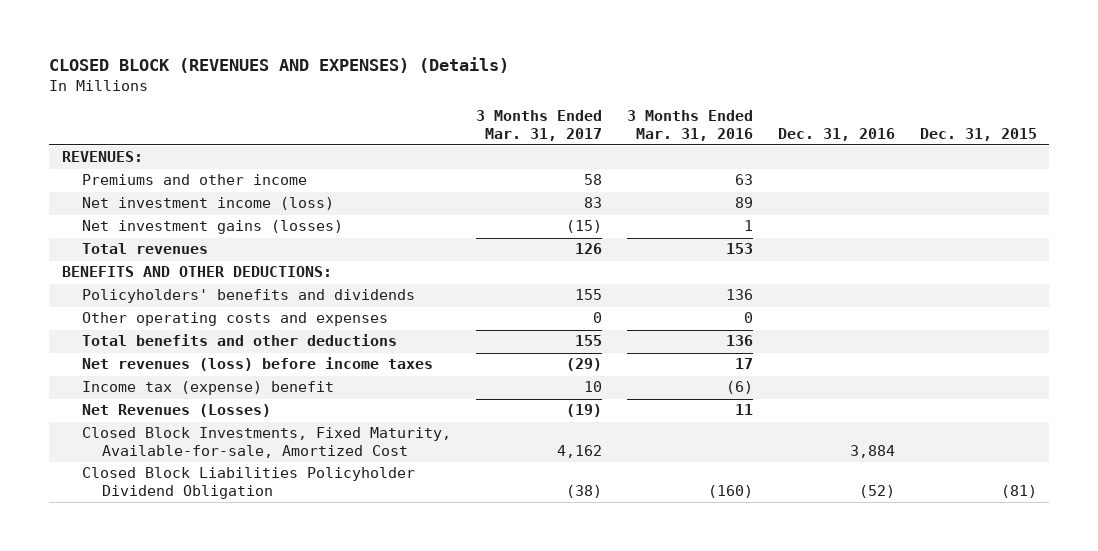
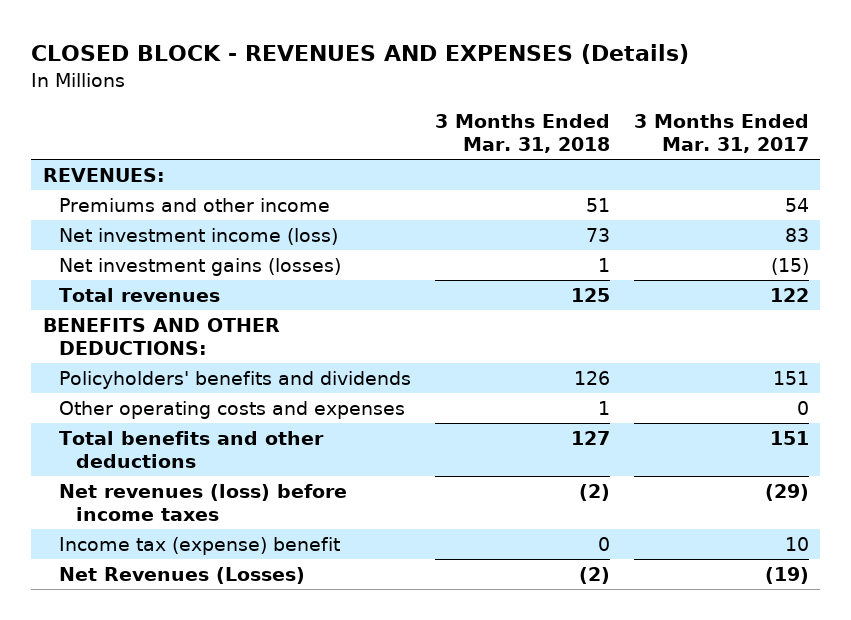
- CLOSED BLOCK (REVENUES AND EXPENSES) (Details)
+ CLOSED BLOCK - REVENUES AND EXPENSES (Details)
- | 3 Months Ended Mar. 31, 2017 | 3 Months Ended Mar. 31, 2016 | Dec. 31, 2016 | Dec. 31, 2015
+ | 3 Months Ended Mar. 31, 2018 | 3 Months Ended Mar. 31, 2017
- Premiums and other income | 58 | 63 | |
+ Premiums and other income | 51 | 54
- Total revenues | 126 | 153 | |
+ Total revenues | 125 | 122
- Policyholders' benefits and dividends | 155 | 136 | |
+ Policyholders' benefits and dividends | 126 | 151
- Total benefits and other deductions | 155 | 136 | |
+ Total benefits and other deductions | 127 | 151
- Closed Block Investments, Fixed Maturity, Available-for-sale, Amortized Cost | 4,162 | | 3,884 |
- Closed Block Liabilities Policyholder Dividend Obligation | (38) | (160) | (52) | (81)

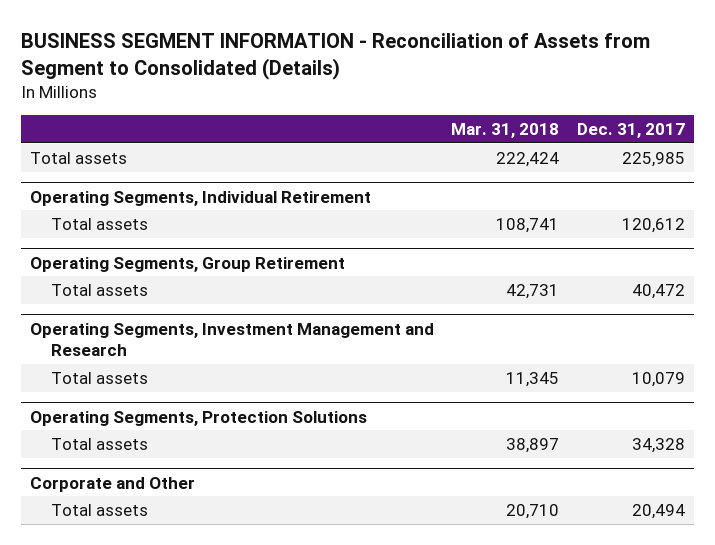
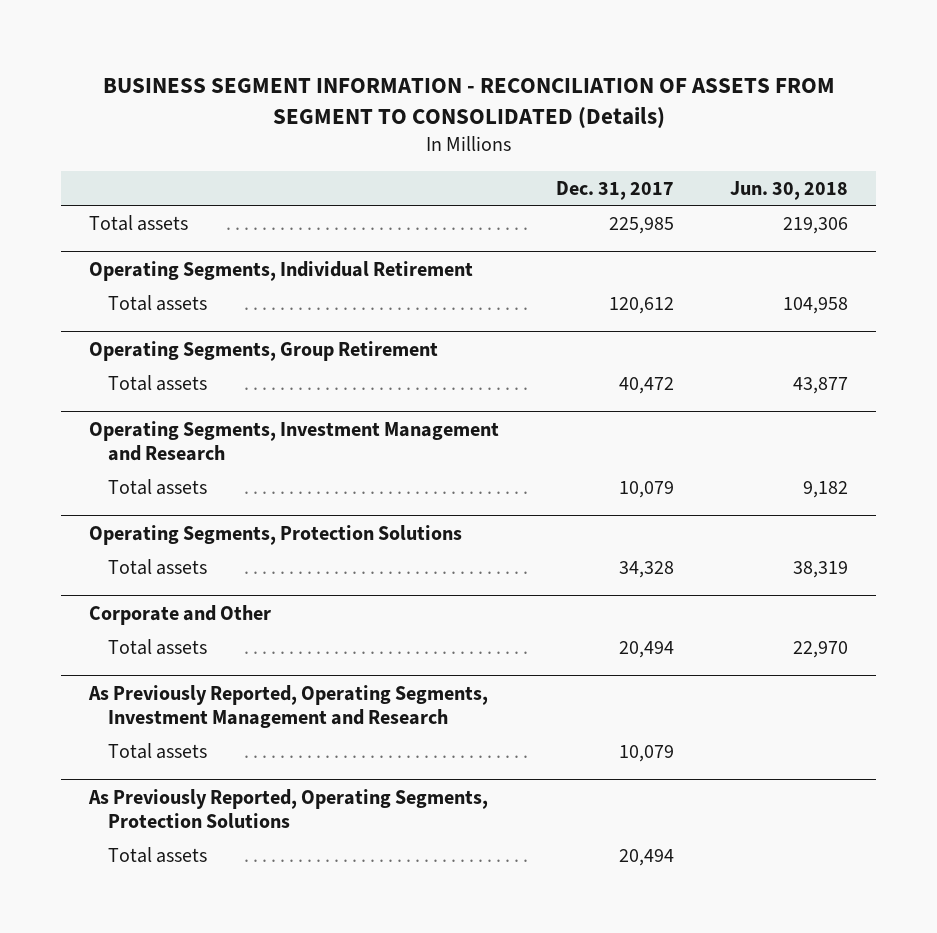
- BUSINESS SEGMENT INFORMATION - Reconciliation of Assets from Segment to Consolidated (Details)
+ BUSINESS SEGMENT INFORMATION - RECONCILIATION OF ASSETS FROM SEGMENT TO CONSOLIDATED (Details)
- | Mar. 31, 2018 | Dec. 31, 2017
+ | Dec. 31, 2017 | Jun. 30, 2018
+ As Previously Reported, Operating Segments, Investment Management and Research
+ Total assets | 10,079 |
+ As Previously Reported, Operating Segments, Protection Solutions
+ Total assets | 20,494 |

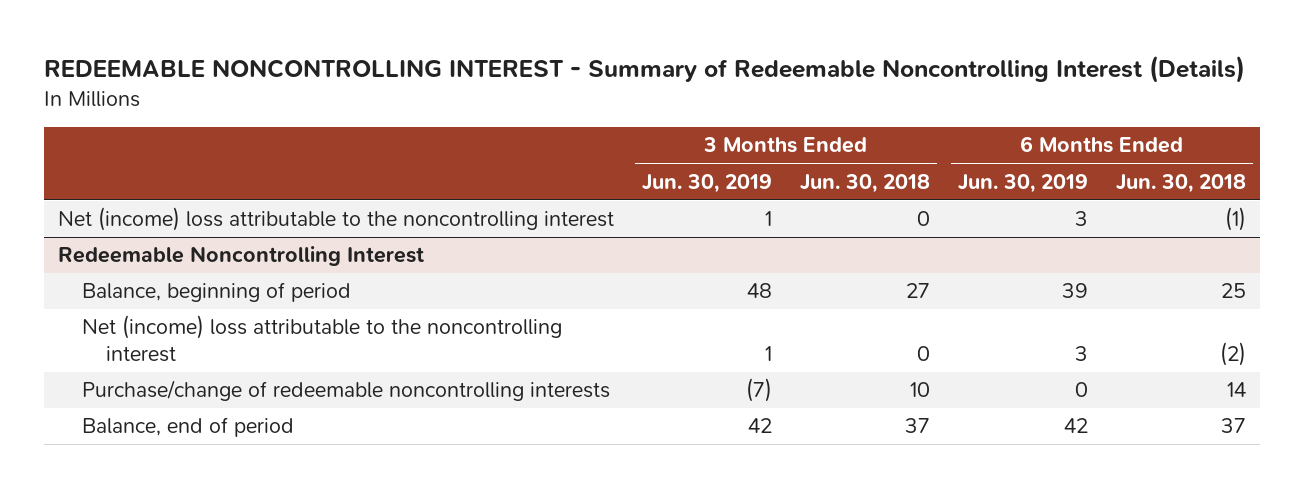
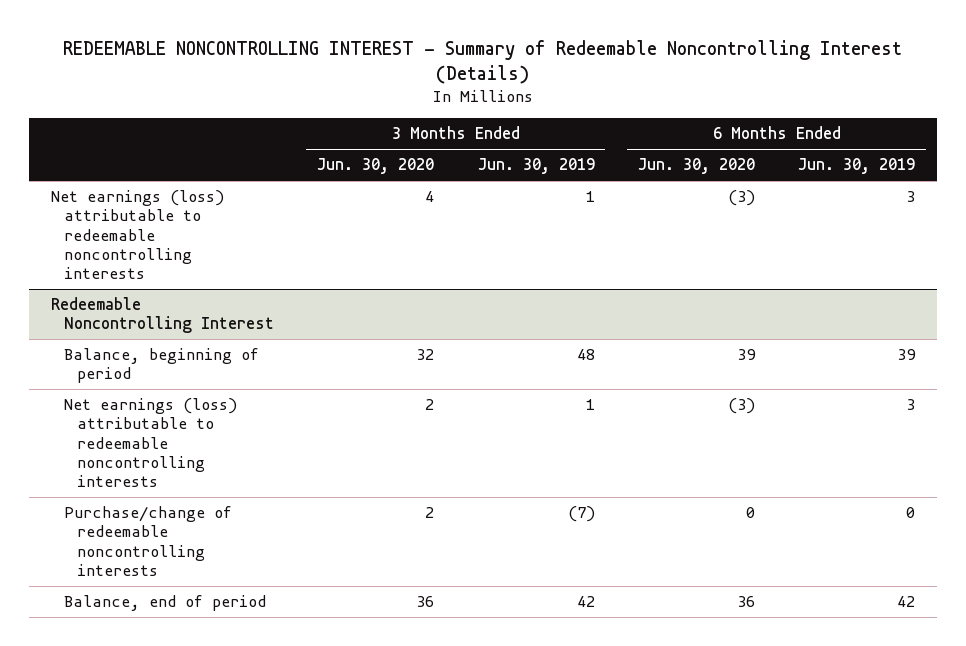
- | 3 Months Ended Jun. 30, 2019 | 3 Months Ended Jun. 30, 2018 | 6 Months Ended Jun. 30, 2019 | 6 Months Ended Jun. 30, 2018
+ | 3 Months Ended Jun. 30, 2020 | 3 Months Ended Jun. 30, 2019 | 6 Months Ended Jun. 30, 2020 | 6 Months Ended Jun. 30, 2019
- Net (income) loss attributable to the noncontrolling interest | 1 | 0 | 3 | (1)
+ Net earnings (loss) attributable to redeemable noncontrolling interests | 4 | 1 | (3) | 3
@ Redeemable Noncontrolling Interest
- Net (income) loss attributable to the noncontrolling interest | 1 | 0 | 3 | (2)
+ Net earnings (loss) attributable to redeemable noncontrolling interests | 2 | 1 | (3) | 3

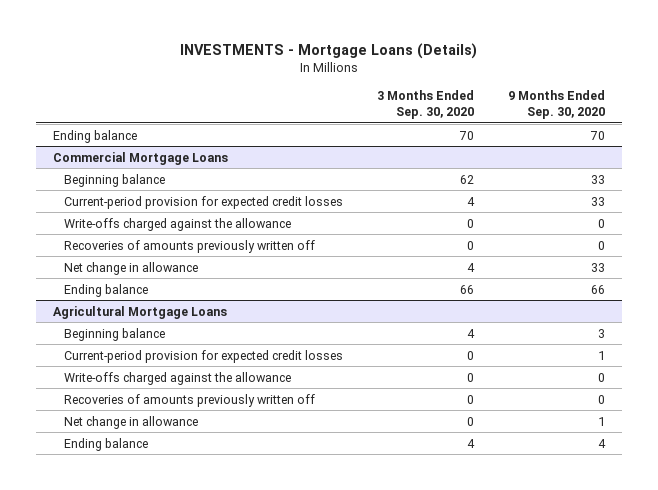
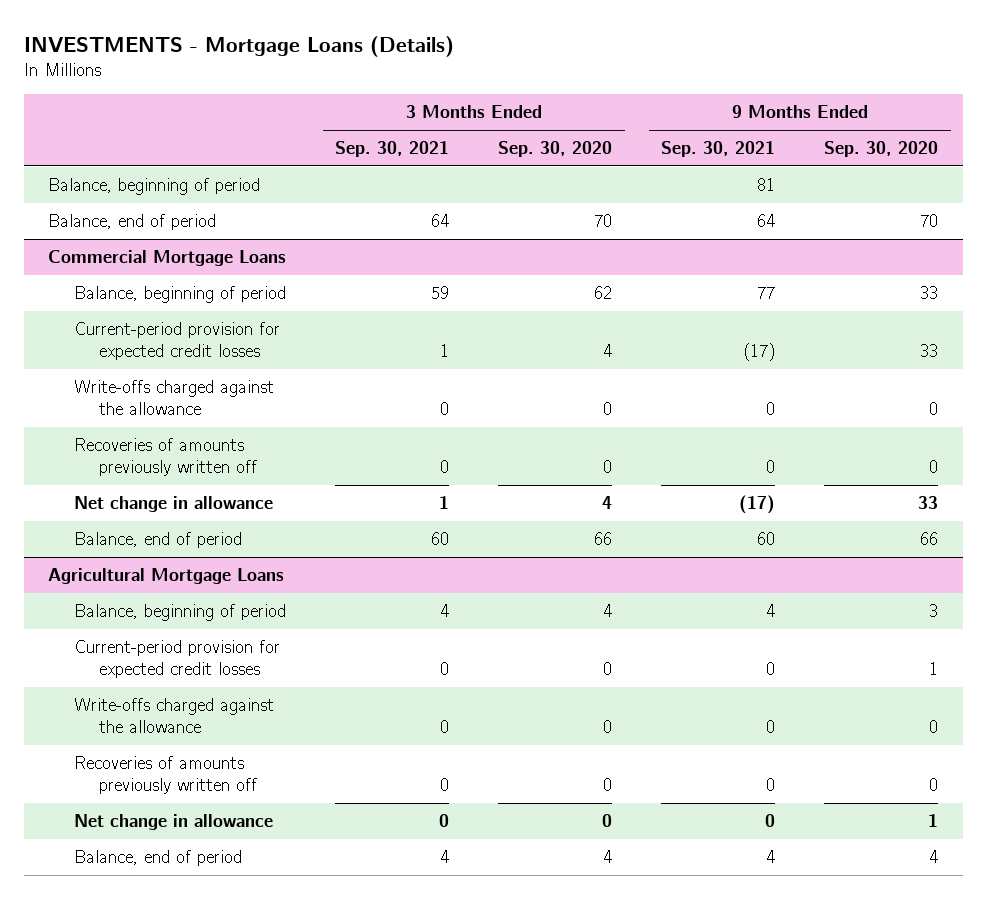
- | 3 Months Ended Sep. 30, 2020 | 9 Months Ended Sep. 30, 2020
+ | 3 Months Ended Sep. 30, 2021 | 3 Months Ended Sep. 30, 2020 | 9 Months Ended Sep. 30, 2021 | 9 Months Ended Sep. 30, 2020
- Ending balance | 70 | 70
+ Balance, beginning of period | | | 81 |
+ Balance, end of period | 64 | 70 | 64 | 70
@ Commercial Mortgage Loans
- Beginning balance | 62 | 33
+ Balance, beginning of period | 59 | 62 | 77 | 33
- Ending balance | 66 | 66
+ Balance, end of period | 60 | 66 | 60 | 66
@ Agricultural Mortgage Loans
- Beginning balance | 4 | 3
+ Balance, beginning of period | 4 | 4 | 4 | 3
- Ending balance | 4 | 4
+ Balance, end of period | 4 | 4 | 4 | 4

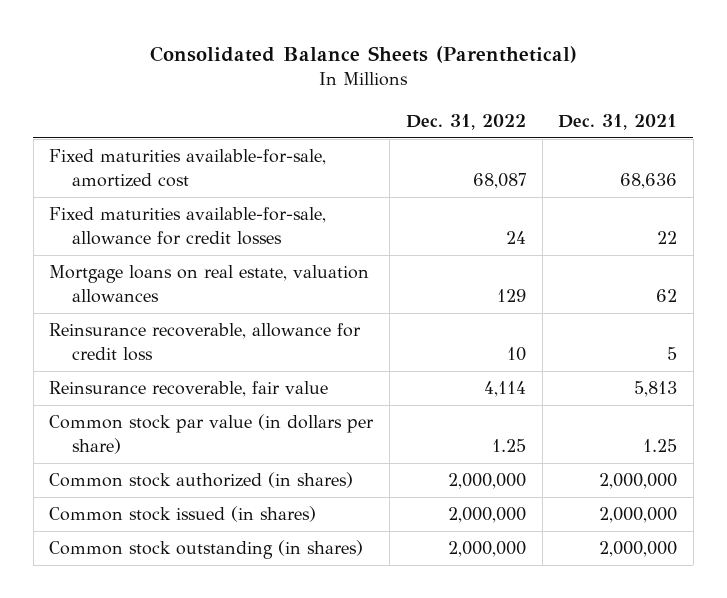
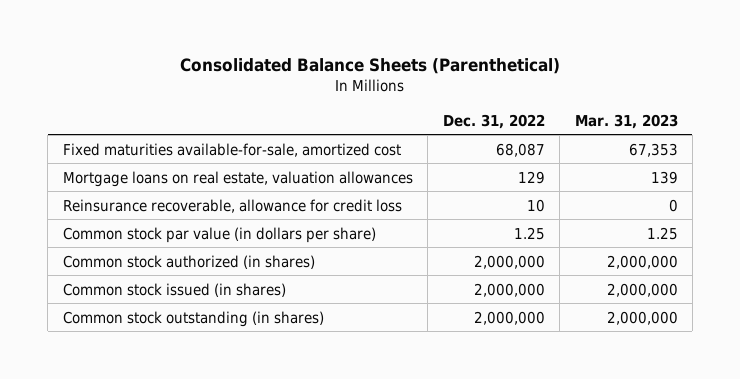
- | Dec. 31, 2022 | Dec. 31, 2021
+ | Dec. 31, 2022 | Mar. 31, 2023
- Fixed maturities available-for-sale, allowance for credit losses | 24 | 22
- Reinsurance recoverable, fair value | 4,114 | 5,813

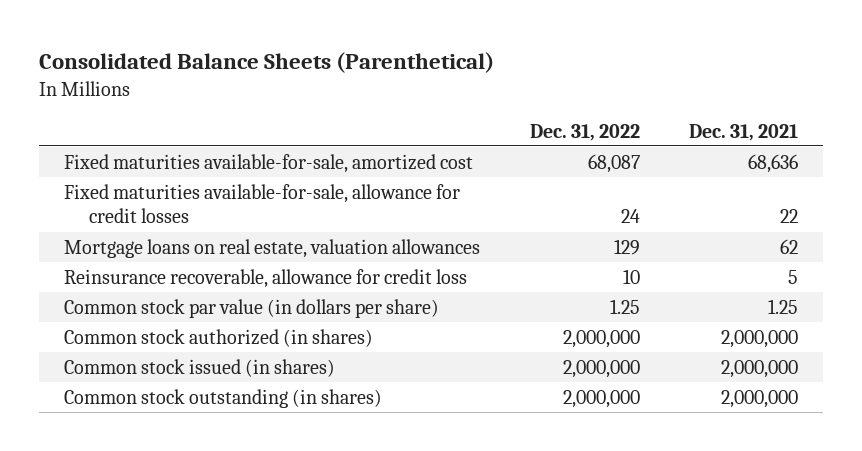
- | Dec. 31, 2022 | Mar. 31, 2023
+ | Dec. 31, 2022 | Dec. 31, 2021
+ Fixed maturities available-for-sale, allowance for credit losses | 24 | 22

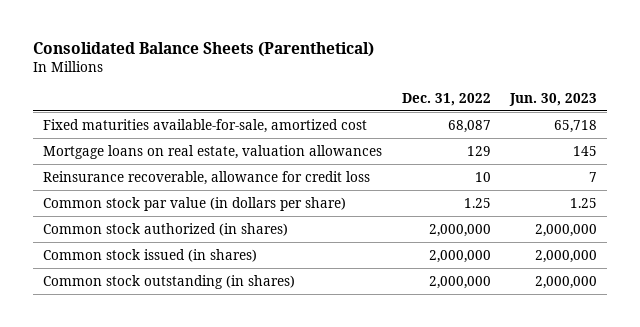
- | Dec. 31, 2022 | Dec. 31, 2021
+ | Dec. 31, 2022 | Jun. 30, 2023
- Fixed maturities available-for-sale, allowance for credit losses | 24 | 22

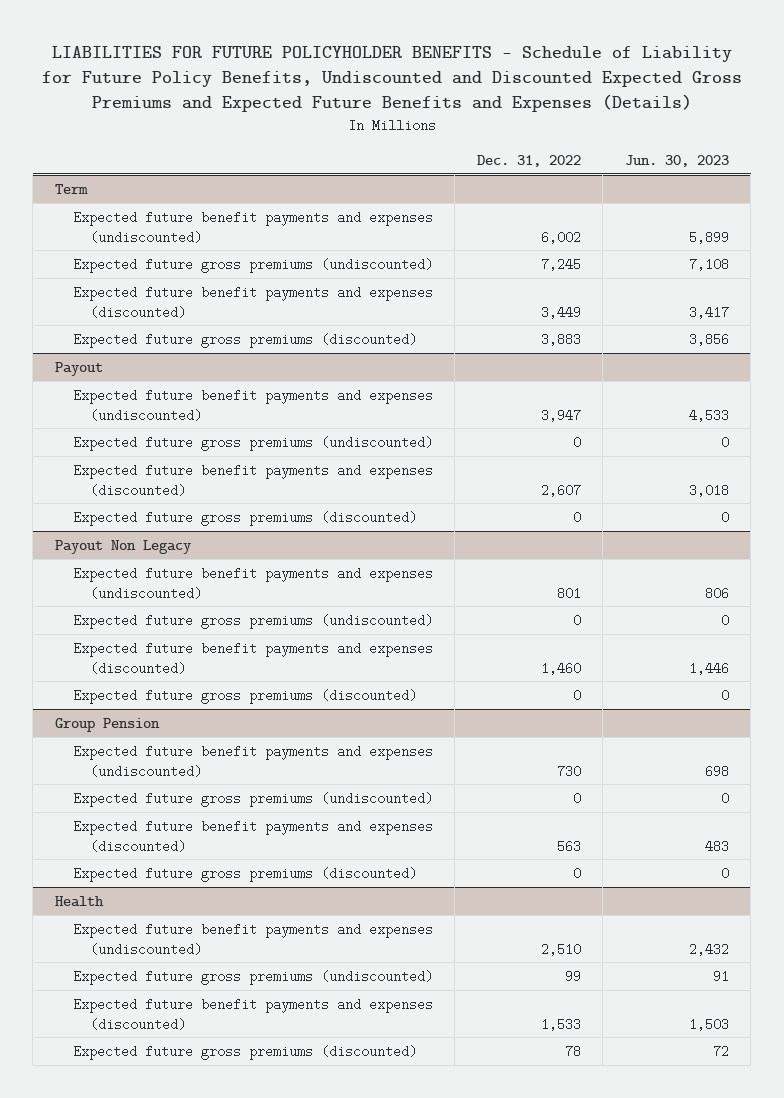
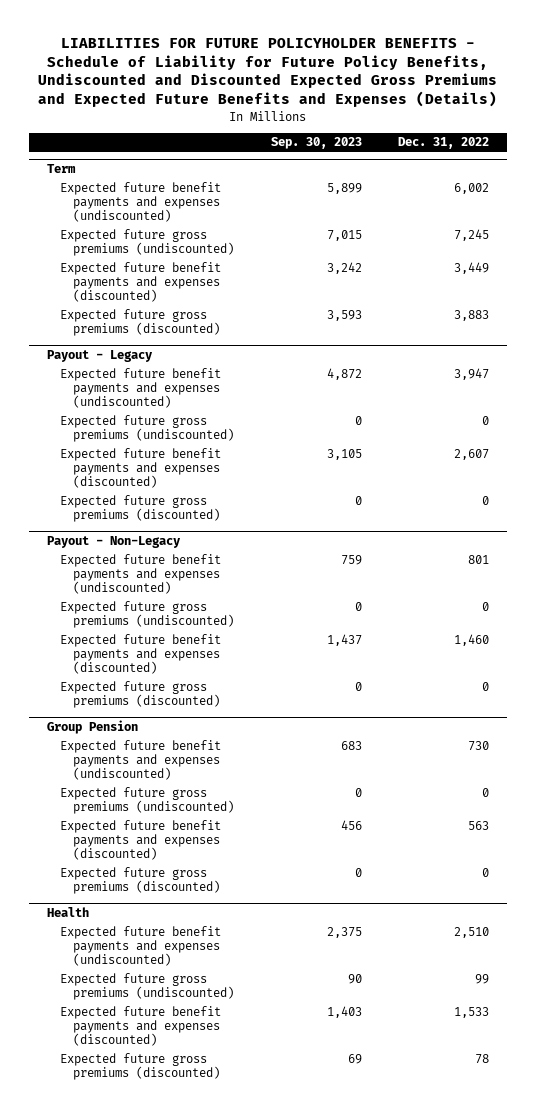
- | Dec. 31, 2022 | Jun. 30, 2023
+ | Sep. 30, 2023 | Dec. 31, 2022
- Payout
+ Payout - Legacy
- Payout Non Legacy
+ Payout - Non-Legacy

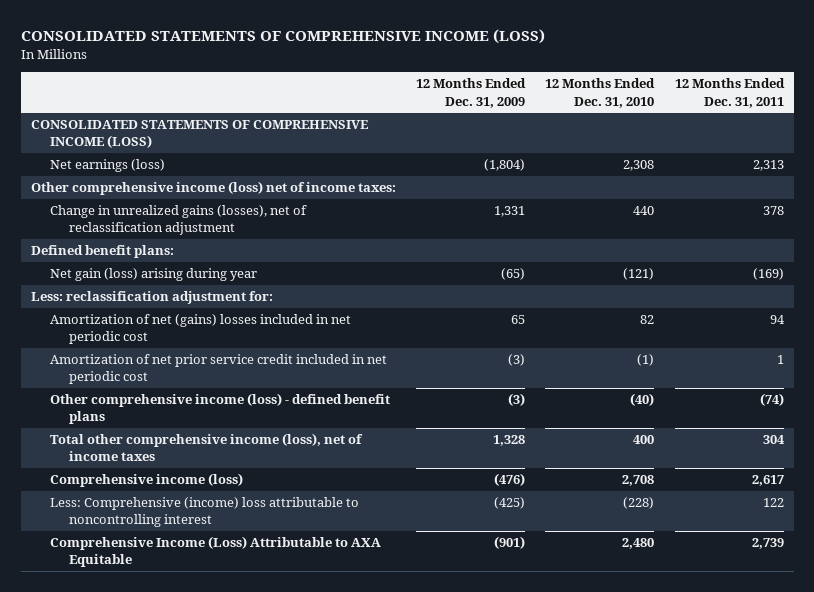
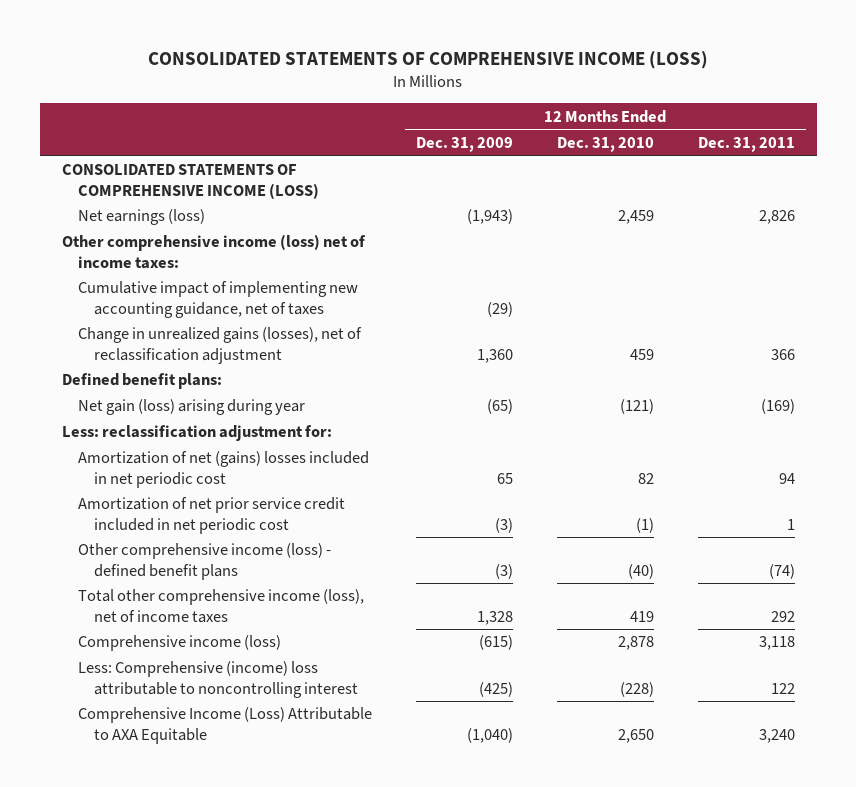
- Net earnings (loss) | (1,804) | 2,308 | 2,313
+ Net earnings (loss) | (1,943) | 2,459 | 2,826
- Change in unrealized gains (losses), net of reclassification adjustment | 1,331 | 440 | 378
+ Cumulative impact of implementing new accounting guidance, net of taxes | (29) | |
+ Change in unrealized gains (losses), net of reclassification adjustment | 1,360 | 459 | 366
- Total other comprehensive income (loss), net of income taxes | 1,328 | 400 | 304
- Comprehensive income (loss) | (476) | 2,708 | 2,617
+ Total other comprehensive income (loss), net of income taxes | 1,328 | 419 | 292
+ Comprehensive income (loss) | (615) | 2,878 | 3,118
- Comprehensive Income (Loss) Attributable to AXA Equitable | (901) | 2,480 | 2,739
+ Comprehensive Income (Loss) Attributable to AXA Equitable | (1,040) | 2,650 | 3,240

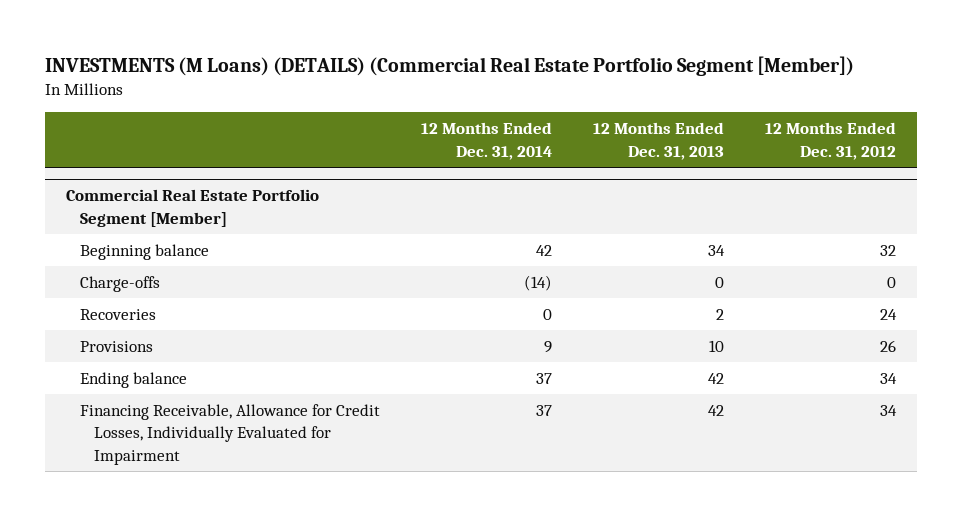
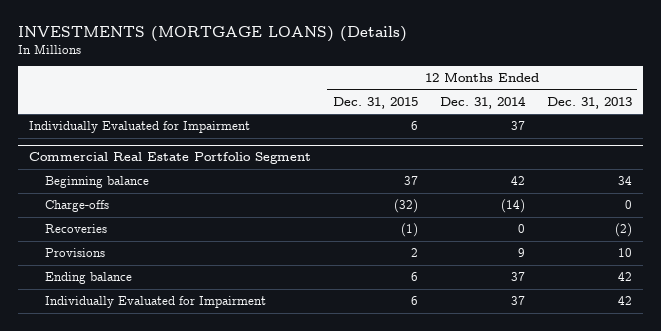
- INVESTMENTS (M Loans) (DETAILS) (Commercial Real Estate Portfolio Segment [Member])
+ INVESTMENTS (MORTGAGE LOANS) (Details)
- | 12 Months Ended Dec. 31, 2014 | 12 Months Ended Dec. 31, 2013 | 12 Months Ended Dec. 31, 2012
+ | 12 Months Ended Dec. 31, 2015 | 12 Months Ended Dec. 31, 2014 | 12 Months Ended Dec. 31, 2013
- Commercial Real Estate Portfolio Segment [Member]
+ Individually Evaluated for Impairment | 6 | 37 |
+ Commercial Real Estate Portfolio Segment
- Recoveries | 0 | 2 | 24
+ Recoveries | (1) | 0 | (2)
- Financing Receivable, Allowance for Credit Losses, Individually Evaluated for Impairment | 37 | 42 | 34
+ Individually Evaluated for Impairment | 6 | 37 | 42

